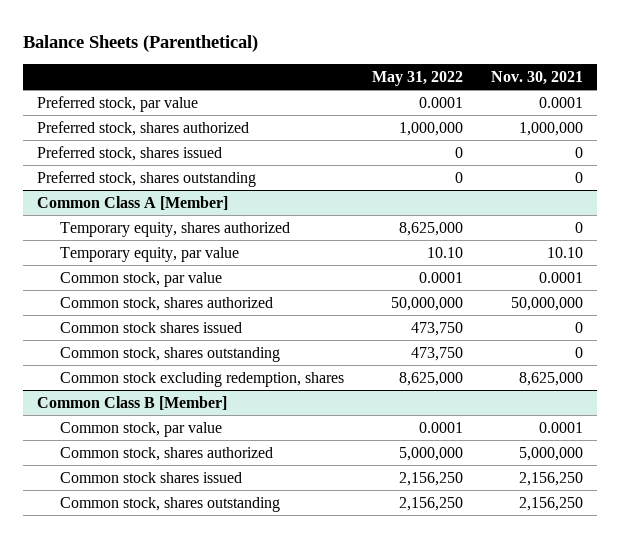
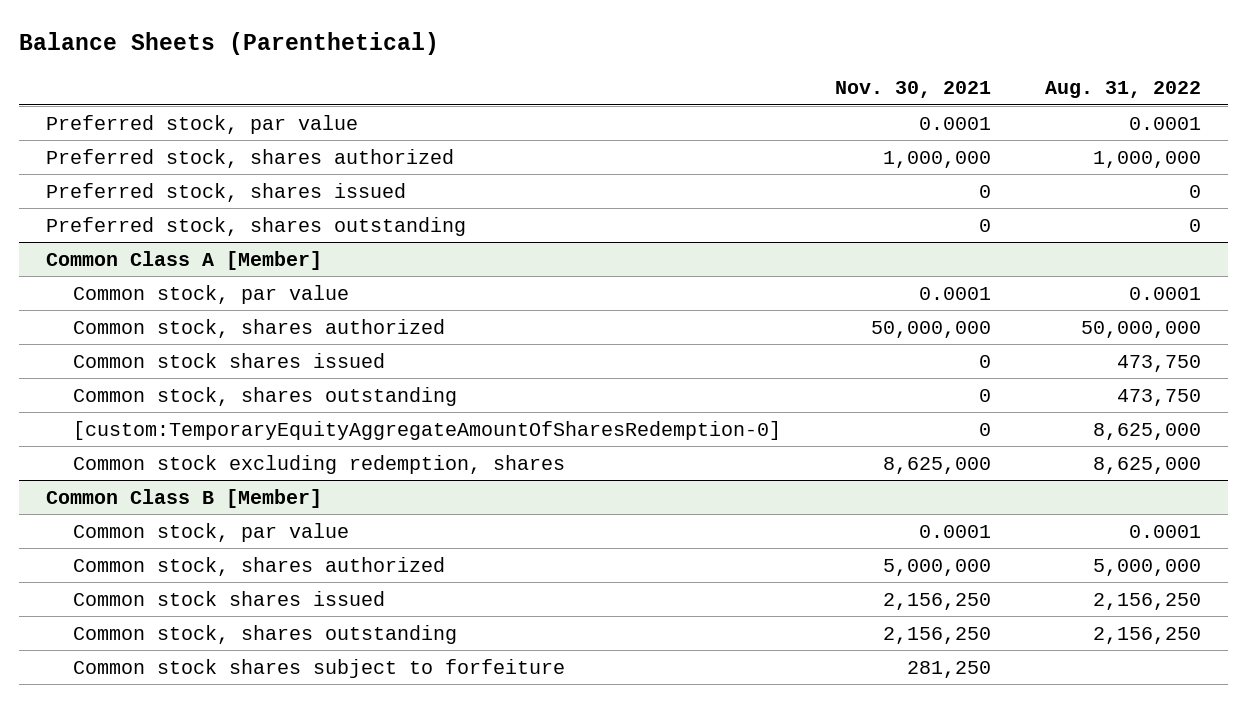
- | May 31, 2022 | Nov. 30, 2021
+ | Nov. 30, 2021 | Aug. 31, 2022
@ Common Class A [Member]
- Temporary equity, shares authorized | 8,625,000 | 0
- Temporary equity, par value | 10.10 | 10.10
+ [custom:TemporaryEquityAggregateAmountOfSharesRedemption-0] | 0 | 8,625,000
@ Common Class B [Member]
+ Common stock shares subject to forfeiture | 281,250 |

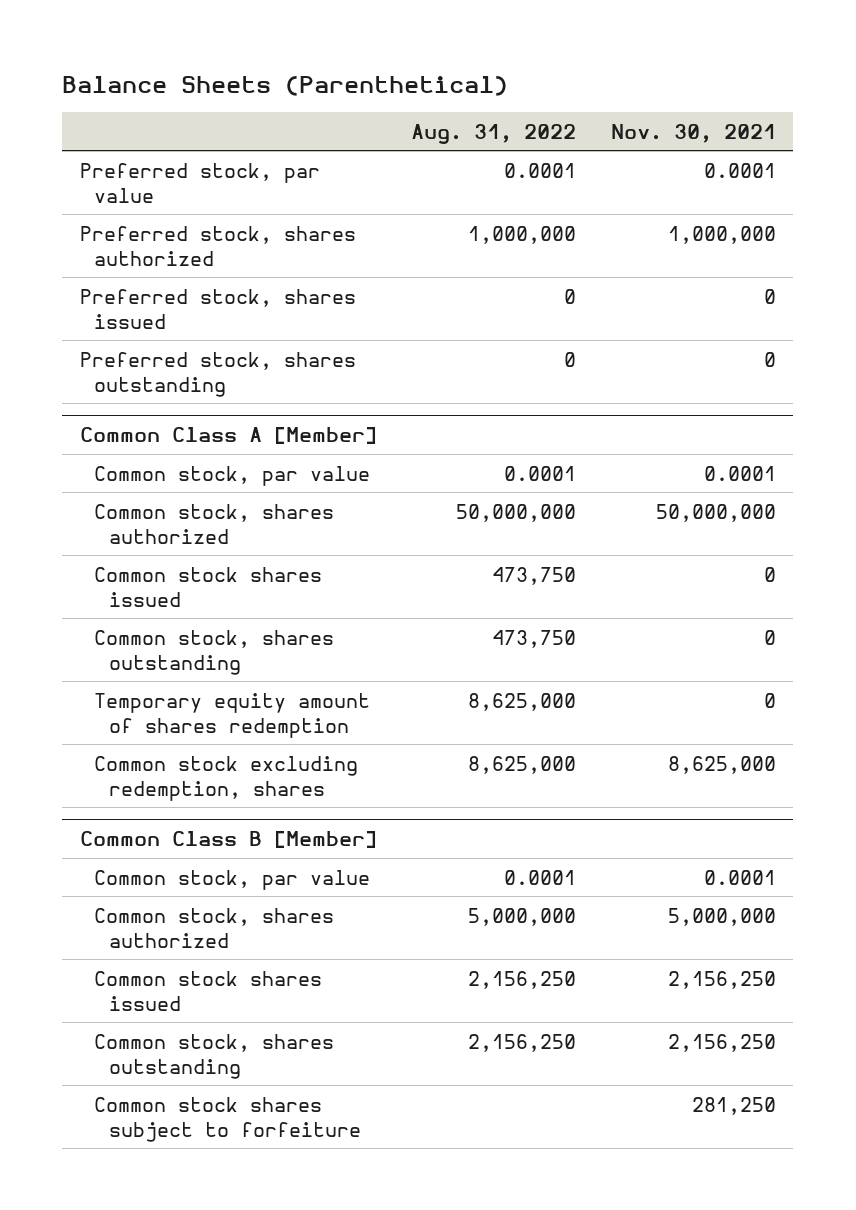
- | Nov. 30, 2021 | Aug. 31, 2022
+ | Aug. 31, 2022 | Nov. 30, 2021
@ Common Class A [Member]
- [custom:TemporaryEquityAggregateAmountOfSharesRedemption-0] | 0 | 8,625,000
+ Temporary equity amount of shares redemption | 8,625,000 | 0

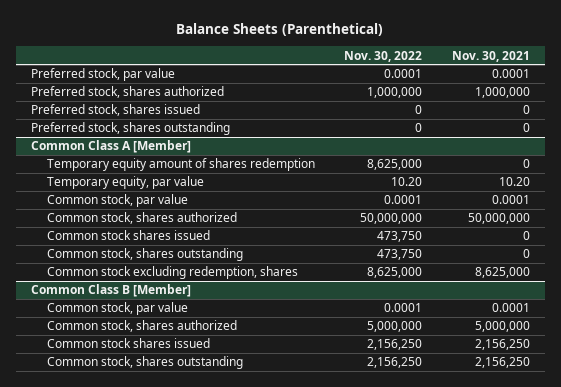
- | Aug. 31, 2022 | Nov. 30, 2021
+ | Nov. 30, 2022 | Nov. 30, 2021
@ Common Class A [Member]
moved up: Temporary equity amount of shares redemption | 8,625,000 | 0
+ Temporary equity, par value | 10.20 | 10.20
@ Common Class B [Member]
- Common stock shares subject to forfeiture | | 281,250

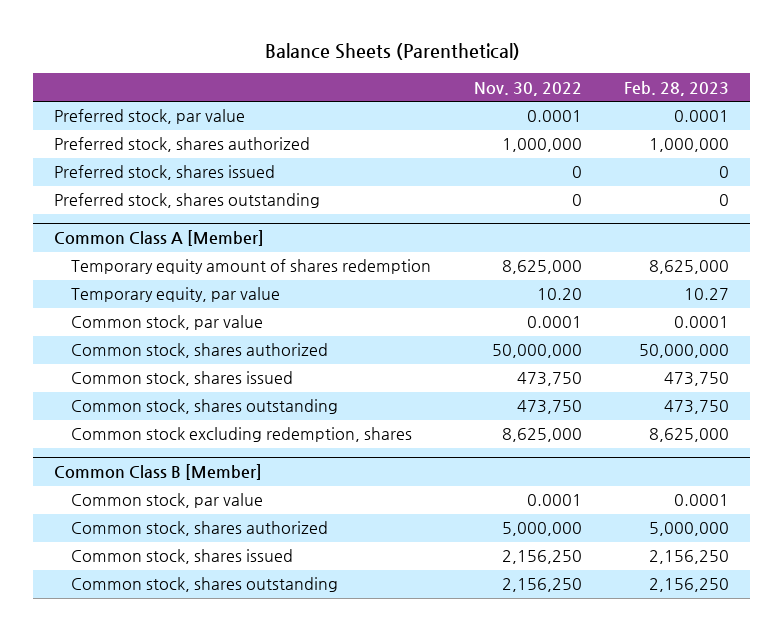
- | Nov. 30, 2022 | Nov. 30, 2021
+ | Nov. 30, 2022 | Feb. 28, 2023
@ Common Class A [Member]
- Common stock shares issued | 473,750 | 0
+ Common stock, shares issued | 473,750 | 473,750
@ Common Class B [Member]
- Common stock shares issued | 2,156,250 | 2,156,250
+ Common stock, shares issued | 2,156,250 | 2,156,250

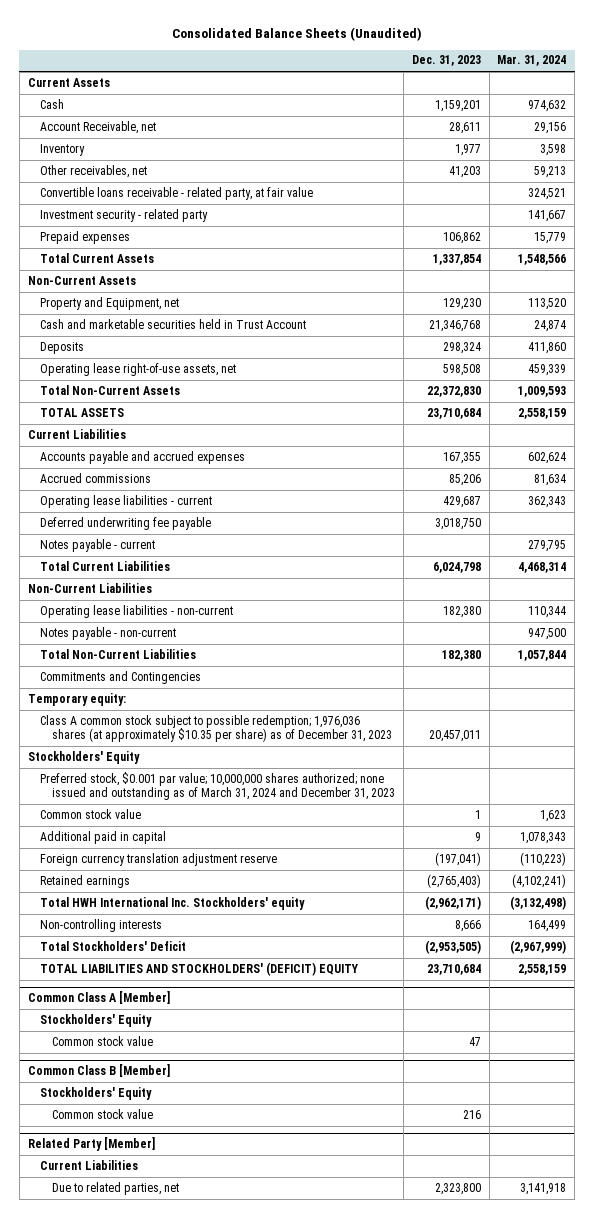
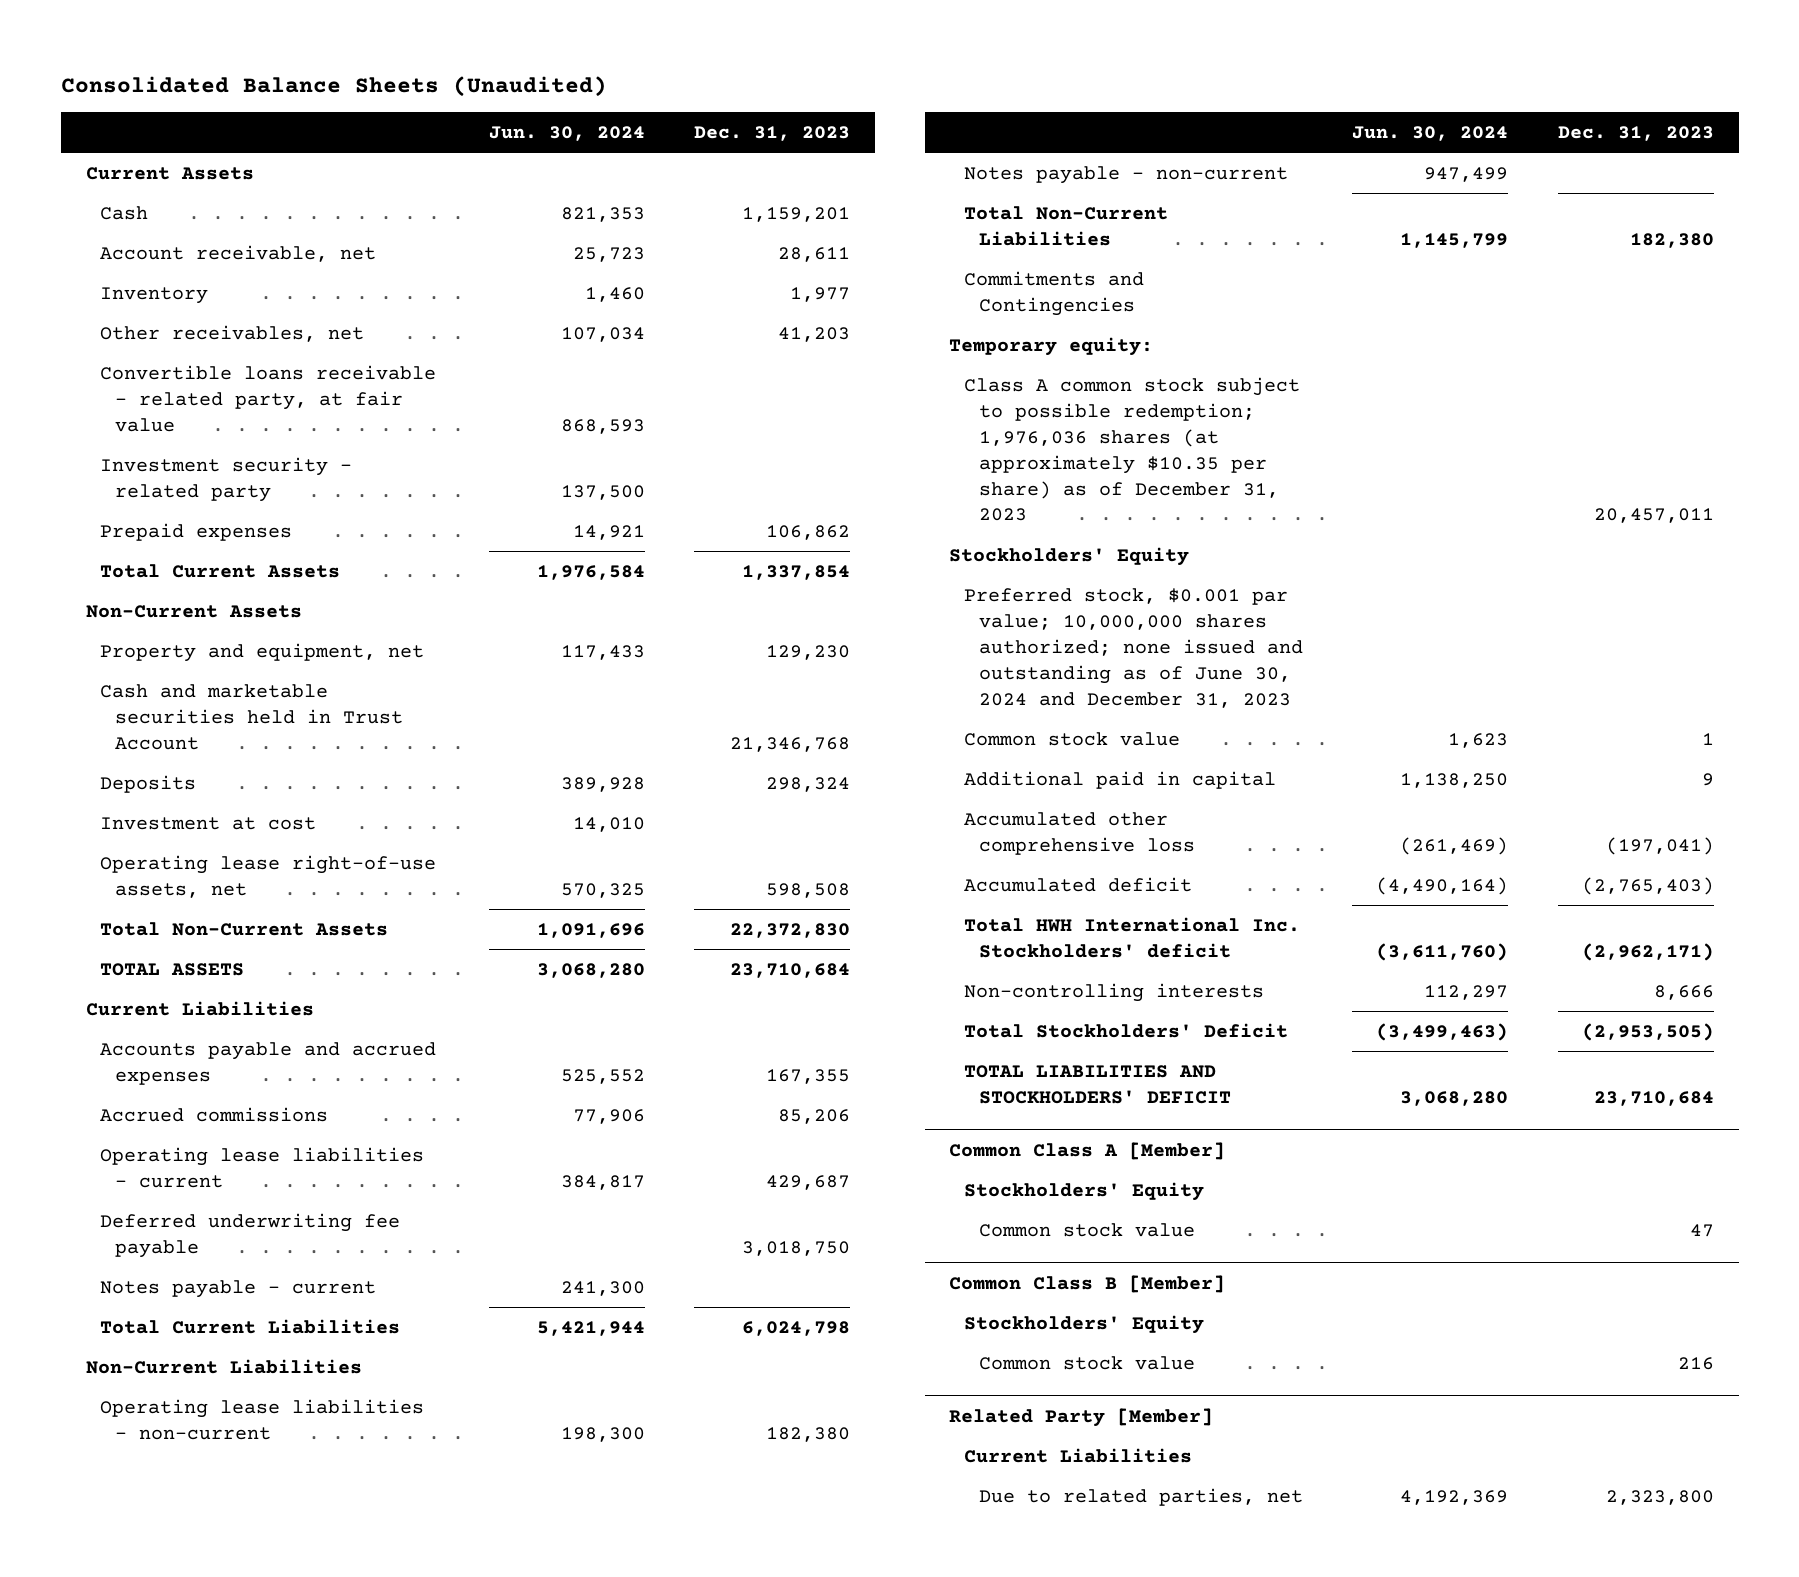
- | Dec. 31, 2023 | Mar. 31, 2024
+ | Jun. 30, 2024 | Dec. 31, 2023
- Account Receivable, net | 28,611 | 29,156
+ Account receivable, net | 25,723 | 28,611
- Property and Equipment, net | 129,230 | 113,520
+ Property and equipment, net | 117,433 | 129,230
+ Investment at cost | 14,010 |
- Preferred stock, $0.001 par value; 10,000,000 shares authorized; none issued and outstanding as of March 31, 2024 and December 31, 2023
+ Preferred stock, $0.001 par value; 10,000,000 shares authorized; none issued and outstanding as of June 30, 2024 and December 31, 2023
- Foreign currency translation adjustment reserve | (197,041) | (110,223)
- Retained earnings | (2,765,403) | (4,102,241)
- Total HWH International Inc. Stockholders' equity | (2,962,171) | (3,132,498)
+ Accumulated other comprehensive loss | (261,469) | (197,041)
+ Accumulated deficit | (4,490,164) | (2,765,403)
+ Total HWH International Inc. Stockholders' deficit | (3,611,760) | (2,962,171)
- TOTAL LIABILITIES AND STOCKHOLDERS' (DEFICIT) EQUITY | 23,710,684 | 2,558,159
+ TOTAL LIABILITIES AND STOCKHOLDERS' DEFICIT | 3,068,280 | 23,710,684

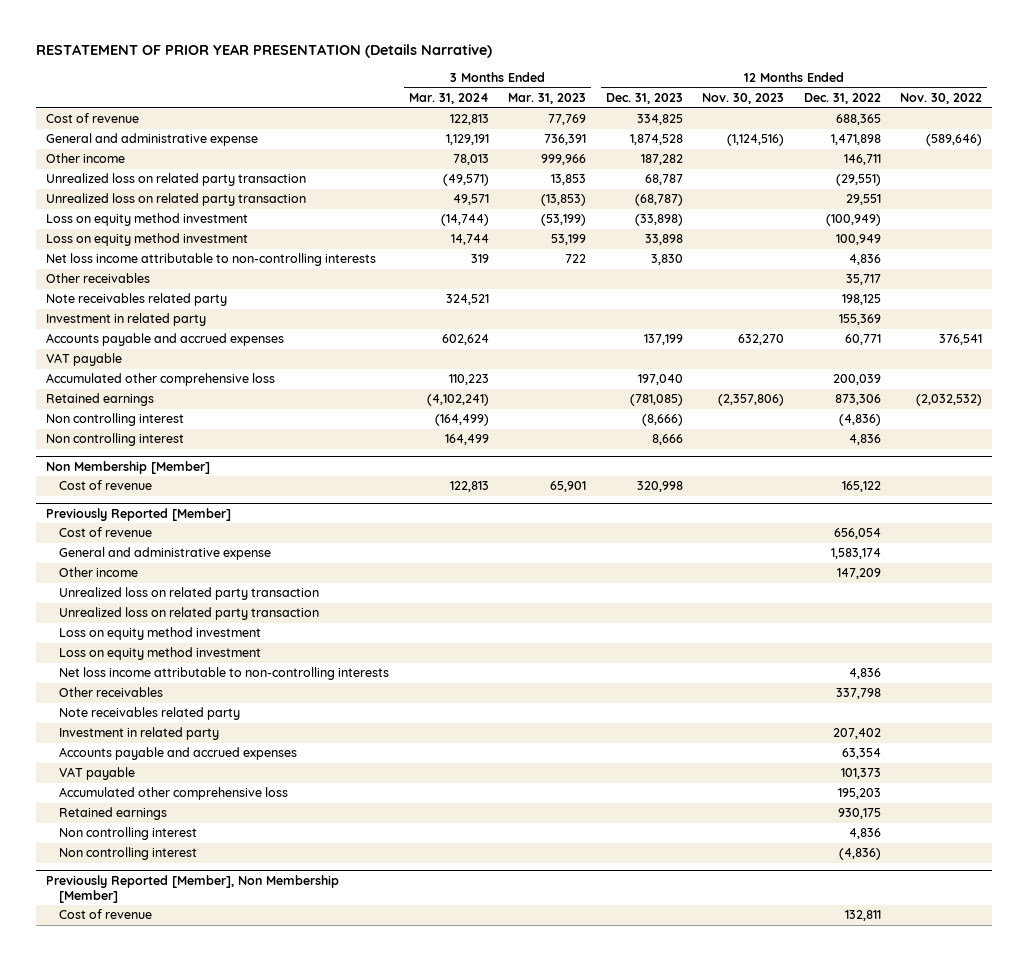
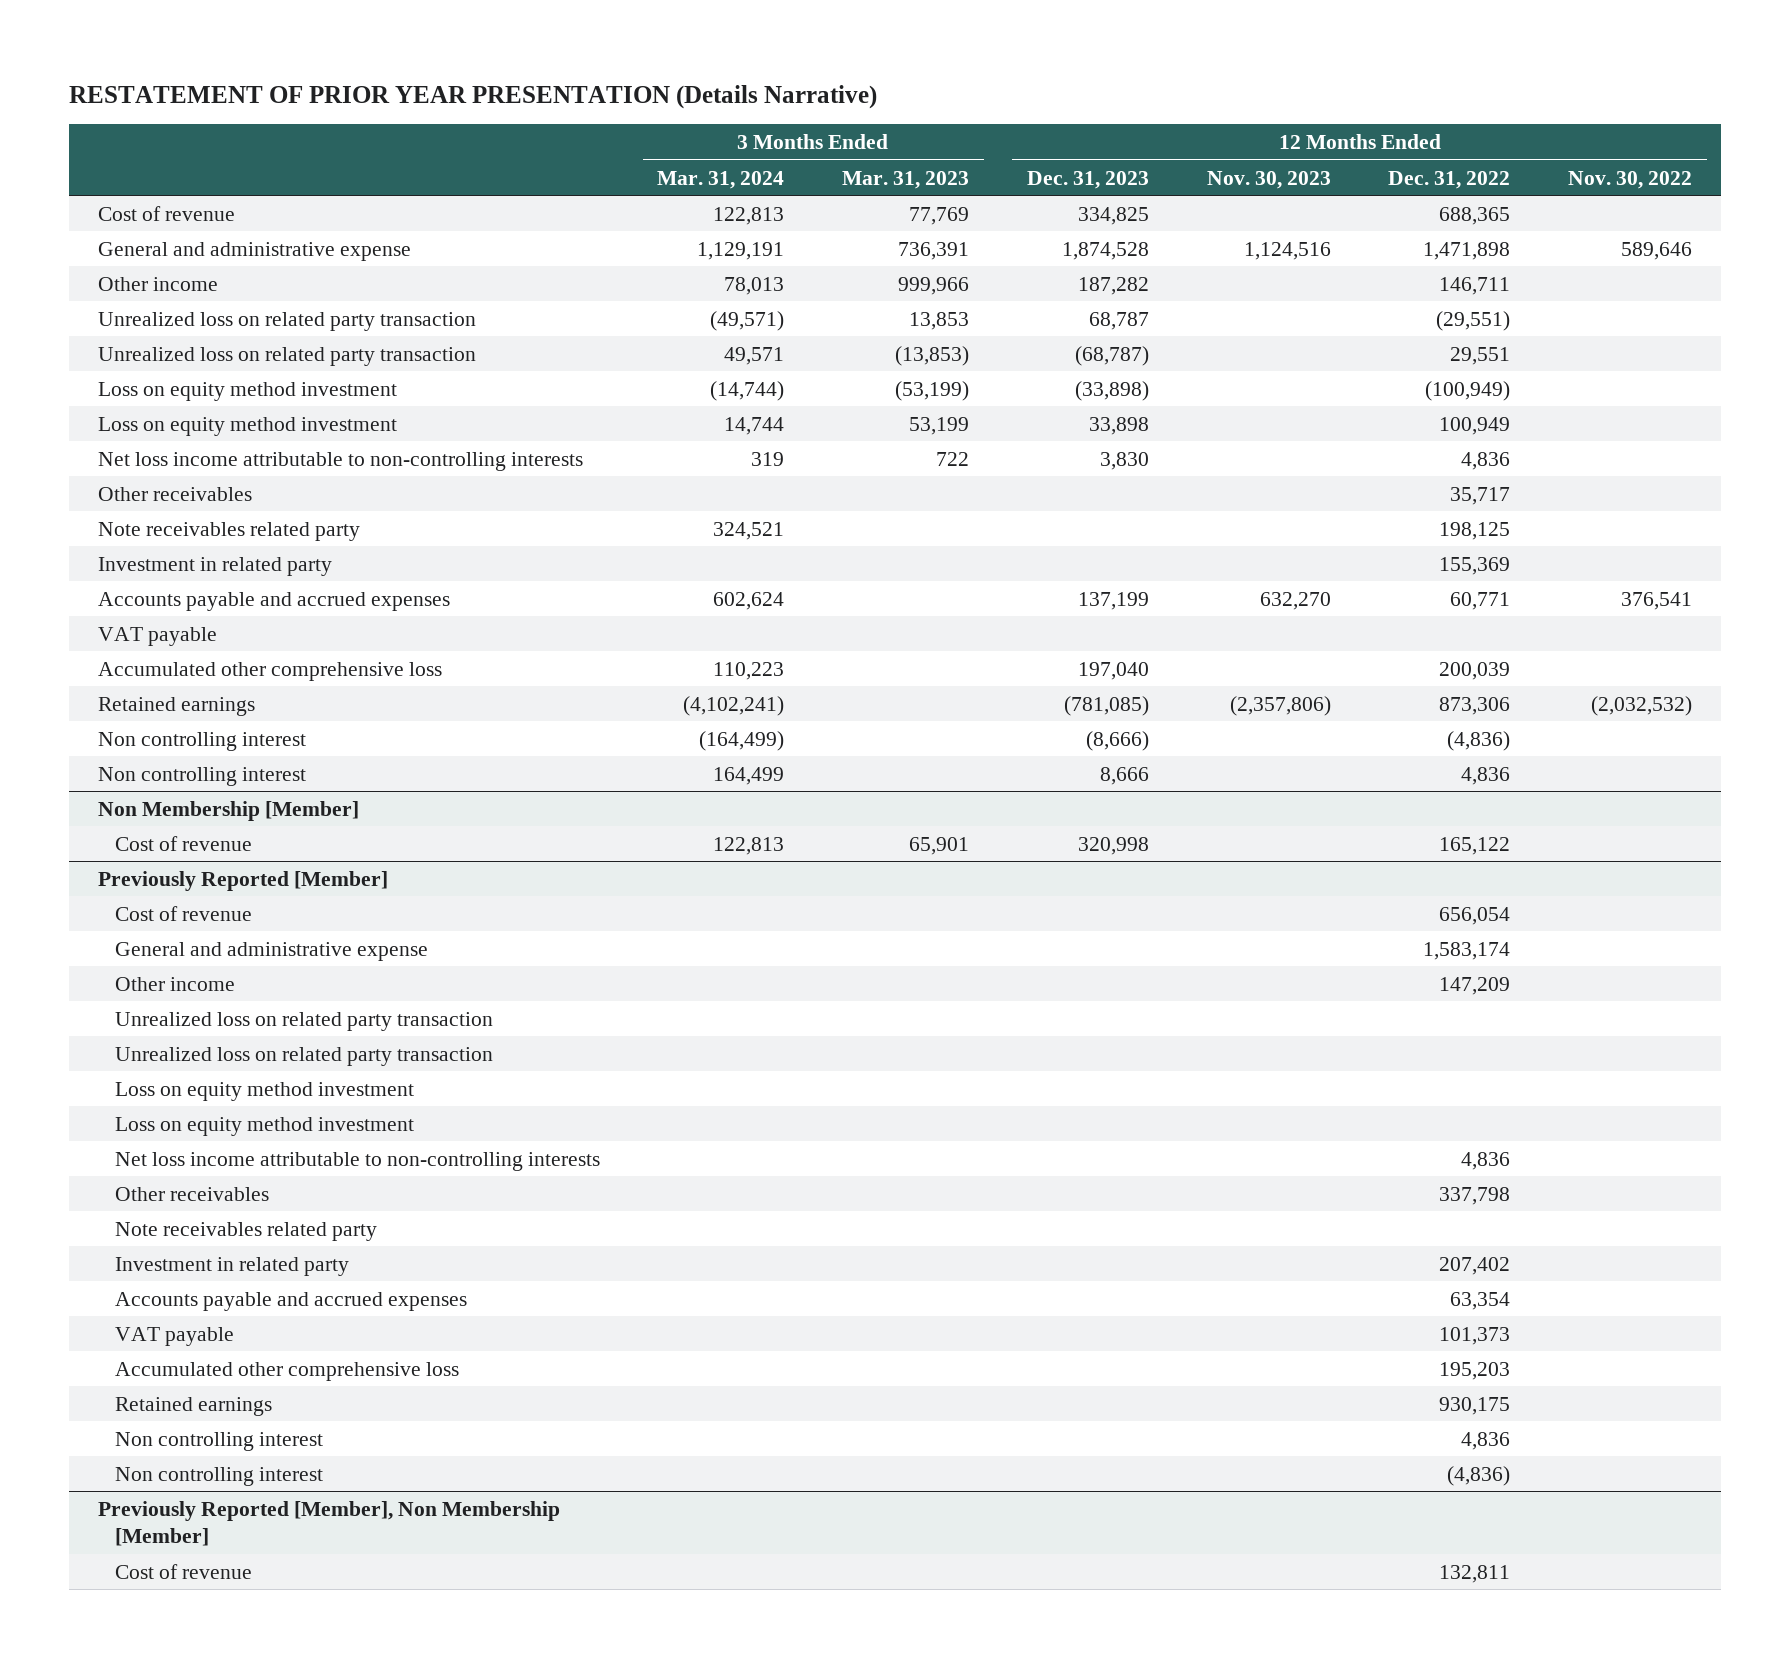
- General and administrative expense | 1,129,191 | 736,391 | 1,874,528 | (1,124,516) | 1,471,898 | (589,646)
+ General and administrative expense | 1,129,191 | 736,391 | 1,874,528 | 1,124,516 | 1,471,898 | 589,646

